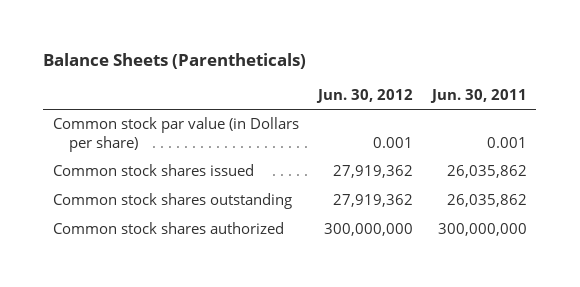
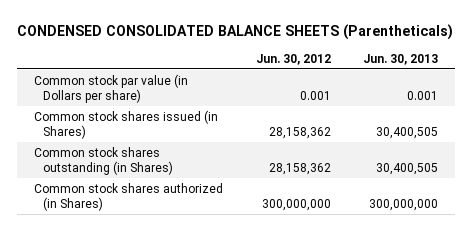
- Balance Sheets (Parentheticals)
+ CONDENSED CONSOLIDATED BALANCE SHEETS (Parentheticals)
- | Jun. 30, 2012 | Jun. 30, 2011
+ | Jun. 30, 2012 | Jun. 30, 2013
- Common stock shares issued | 27,919,362 | 26,035,862
- Common stock shares outstanding | 27,919,362 | 26,035,862
- Common stock shares authorized | 300,000,000 | 300,000,000
+ Common stock shares issued (in Shares) | 28,158,362 | 30,400,505
+ Common stock shares outstanding (in Shares) | 28,158,362 | 30,400,505
+ Common stock shares authorized (in Shares) | 300,000,000 | 300,000,000

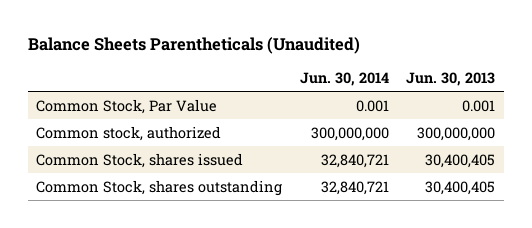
- CONDENSED CONSOLIDATED BALANCE SHEETS (Parentheticals)
+ Balance Sheets Parentheticals (Unaudited)
- | Jun. 30, 2012 | Jun. 30, 2013
+ | Jun. 30, 2014 | Jun. 30, 2013
- Common stock par value (in Dollars per share) | 0.001 | 0.001
- Common stock shares issued (in Shares) | 28,158,362 | 30,400,505
- Common stock shares outstanding (in Shares) | 28,158,362 | 30,400,505
- Common stock shares authorized (in Shares) | 300,000,000 | 300,000,000
+ Common Stock, Par Value | 0.001 | 0.001
+ Common stock, authorized | 300,000,000 | 300,000,000
+ Common Stock, shares issued | 32,840,721 | 30,400,405
+ Common Stock, shares outstanding | 32,840,721 | 30,400,405

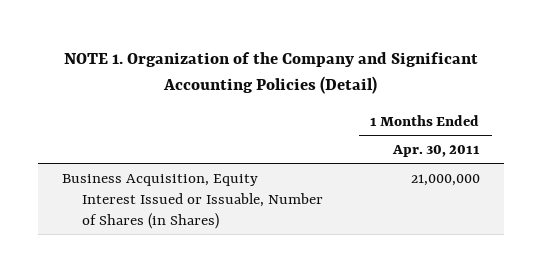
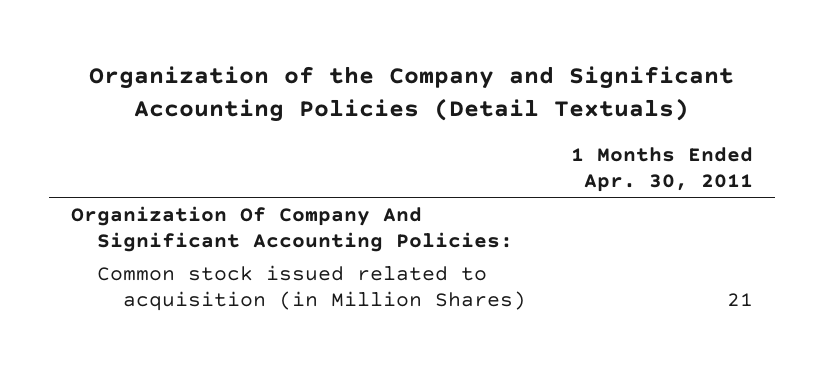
- NOTE 1. Organization of the Company and Significant Accounting Policies (Detail)
+ Organization of the Company and Significant Accounting Policies (Detail Textuals)
- Business Acquisition, Equity Interest Issued or Issuable, Number of Shares (in Shares) | 21,000,000
+ Organization Of Company And Significant Accounting Policies:
+ Common stock issued related to acquisition (in Million Shares) | 21

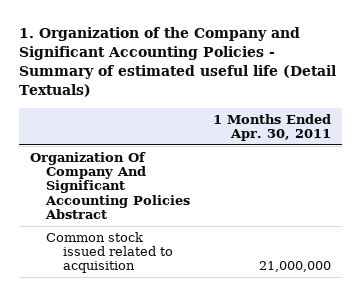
- Organization of the Company and Significant Accounting Policies (Detail Textuals)
+ 1. Organization of the Company and Significant Accounting Policies - Summary of estimated useful life (Detail Textuals)
- Organization Of Company And Significant Accounting Policies:
- Common stock issued related to acquisition (in Million Shares) | 21
+ Organization Of Company And Significant Accounting Policies Abstract
+ Common stock issued related to acquisition | 21,000,000

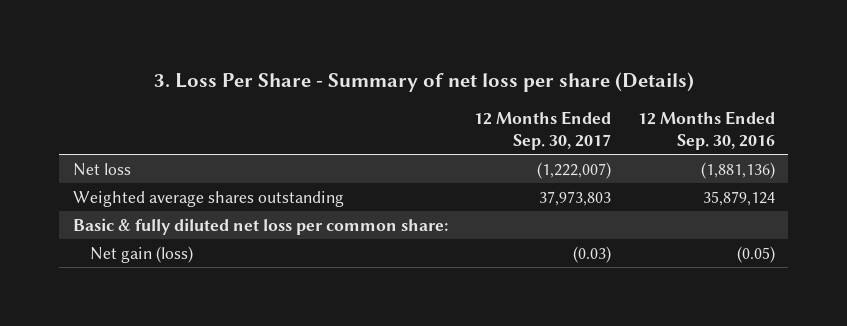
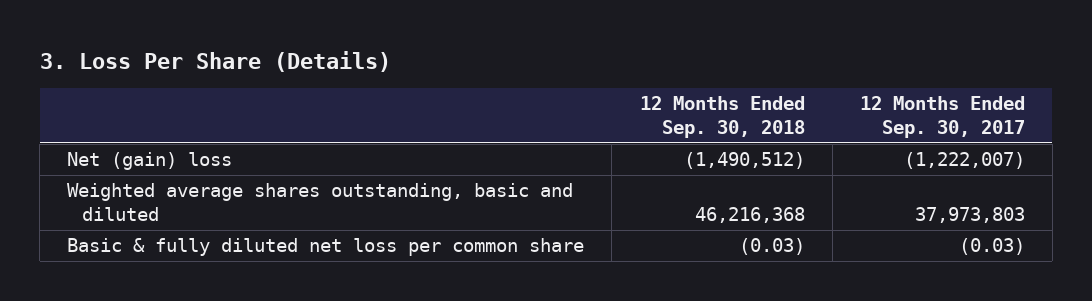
- 3. Loss Per Share - Summary of net loss per share (Details)
+ 3. Loss Per Share (Details)
- | 12 Months Ended Sep. 30, 2017 | 12 Months Ended Sep. 30, 2016
+ | 12 Months Ended Sep. 30, 2018 | 12 Months Ended Sep. 30, 2017
- Net loss | (1,222,007) | (1,881,136)
- Weighted average shares outstanding | 37,973,803 | 35,879,124
- Basic & fully diluted net loss per common share:
- Net gain (loss) | (0.03) | (0.05)
+ Net (gain) loss | (1,490,512) | (1,222,007)
+ Weighted average shares outstanding, basic and diluted | 46,216,368 | 37,973,803
+ Basic & fully diluted net loss per common share | (0.03) | (0.03)

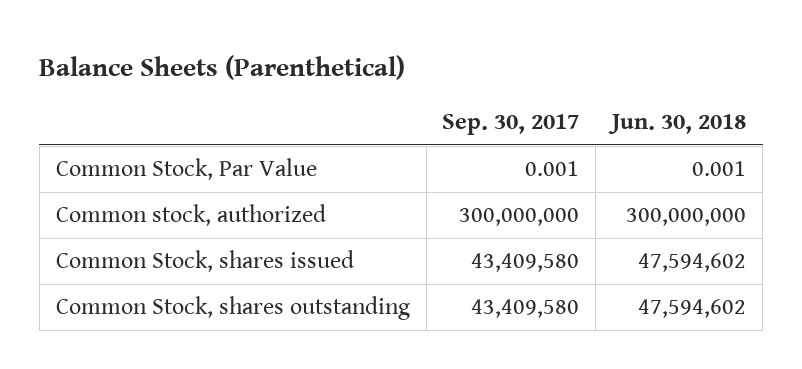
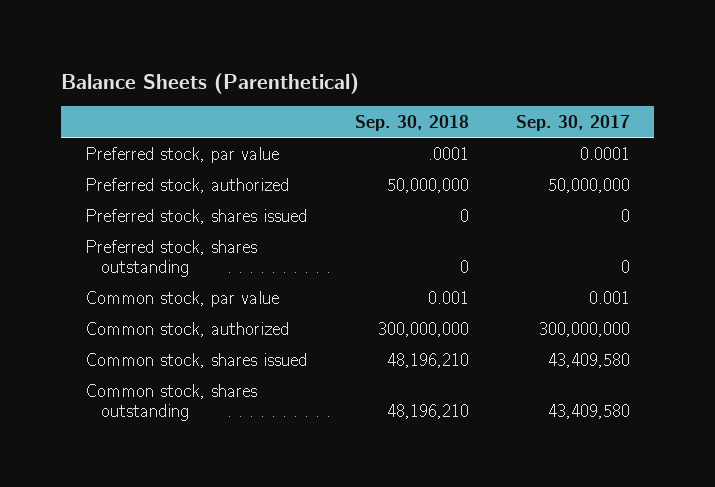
- | Sep. 30, 2017 | Jun. 30, 2018
+ | Sep. 30, 2018 | Sep. 30, 2017
- Common Stock, Par Value | 0.001 | 0.001
+ Preferred stock, par value | .0001 | 0.0001
+ Preferred stock, authorized | 50,000,000 | 50,000,000
+ Preferred stock, shares issued | 0 | 0
+ Preferred stock, shares outstanding | 0 | 0
+ Common stock, par value | 0.001 | 0.001
- Common Stock, shares issued | 43,409,580 | 47,594,602
- Common Stock, shares outstanding | 43,409,580 | 47,594,602
+ Common stock, shares issued | 48,196,210 | 43,409,580
+ Common stock, shares outstanding | 48,196,210 | 43,409,580

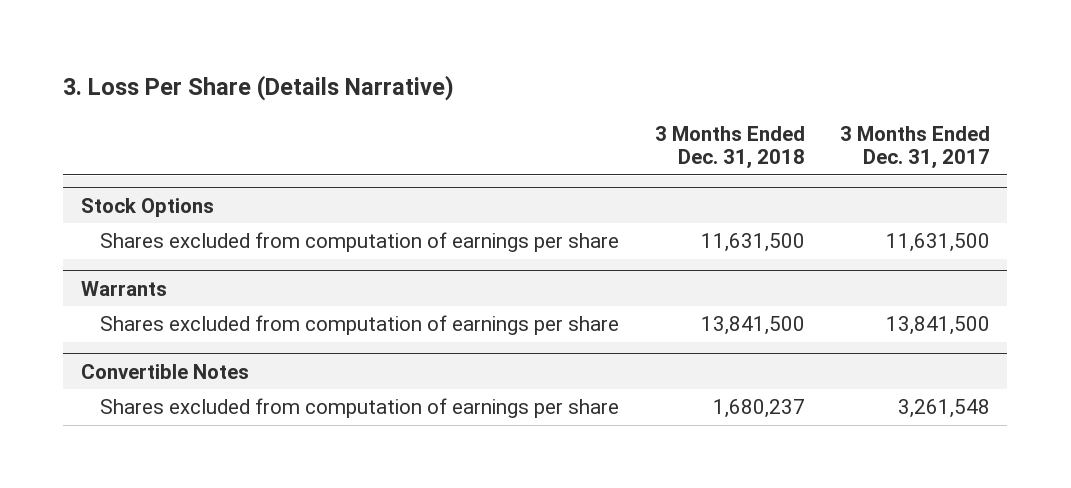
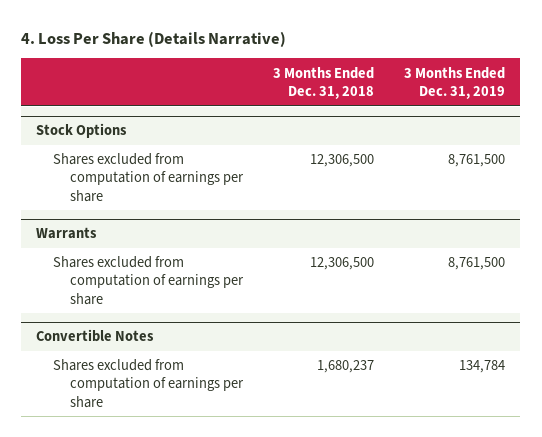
- 3. Loss Per Share (Details Narrative)
+ 4. Loss Per Share (Details Narrative)
- | 3 Months Ended Dec. 31, 2018 | 3 Months Ended Dec. 31, 2017
+ | 3 Months Ended Dec. 31, 2018 | 3 Months Ended Dec. 31, 2019
@ Stock Options
- Shares excluded from computation of earnings per share | 11,631,500 | 11,631,500
+ Shares excluded from computation of earnings per share | 12,306,500 | 8,761,500
@ Warrants
- Shares excluded from computation of earnings per share | 13,841,500 | 13,841,500
+ Shares excluded from computation of earnings per share | 12,306,500 | 8,761,500

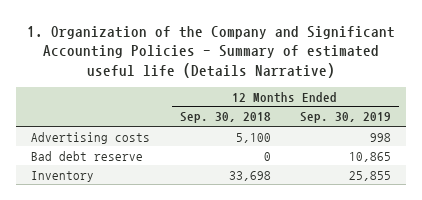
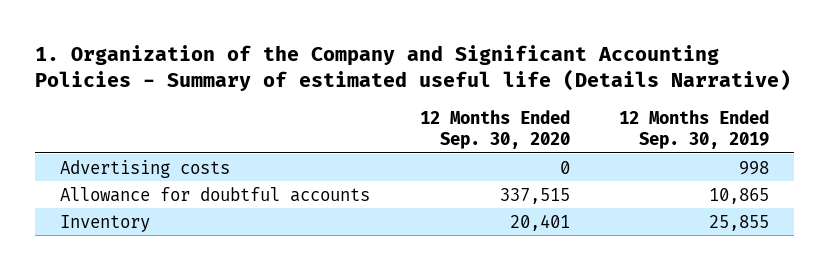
- | 12 Months Ended Sep. 30, 2018 | 12 Months Ended Sep. 30, 2019
+ | 12 Months Ended Sep. 30, 2020 | 12 Months Ended Sep. 30, 2019
- Bad debt reserve | 0 | 10,865
+ Allowance for doubtful accounts | 337,515 | 10,865

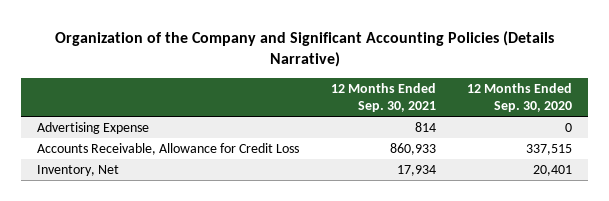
- 1. Organization of the Company and Significant Accounting Policies - Summary of estimated useful life (Details Narrative)
+ Organization of the Company and Significant Accounting Policies (Details Narrative)
- | 12 Months Ended Sep. 30, 2020 | 12 Months Ended Sep. 30, 2019
+ | 12 Months Ended Sep. 30, 2021 | 12 Months Ended Sep. 30, 2020
- Advertising costs | 0 | 998
- Allowance for doubtful accounts | 337,515 | 10,865
- Inventory | 20,401 | 25,855
+ Advertising Expense | 814 | 0
+ Accounts Receivable, Allowance for Credit Loss | 860,933 | 337,515
+ Inventory, Net | 17,934 | 20,401

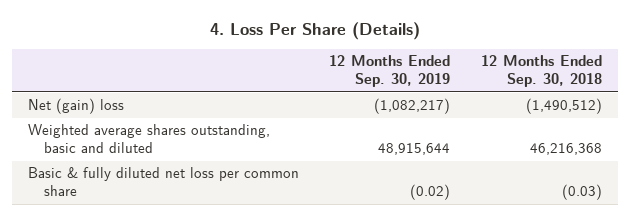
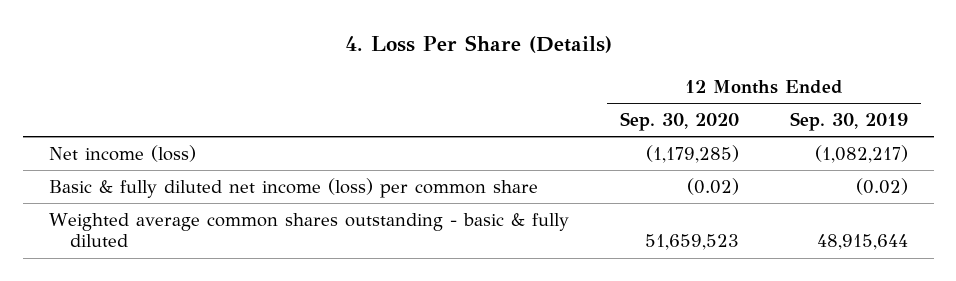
- | 12 Months Ended Sep. 30, 2019 | 12 Months Ended Sep. 30, 2018
+ | 12 Months Ended Sep. 30, 2020 | 12 Months Ended Sep. 30, 2019
- Net (gain) loss | (1,082,217) | (1,490,512)
- Weighted average shares outstanding, basic and diluted | 48,915,644 | 46,216,368
- Basic & fully diluted net loss per common share | (0.02) | (0.03)
+ Net income (loss) | (1,179,285) | (1,082,217)
+ Basic & fully diluted net income (loss) per common share | (0.02) | (0.02)
+ Weighted average common shares outstanding - basic & fully diluted | 51,659,523 | 48,915,644

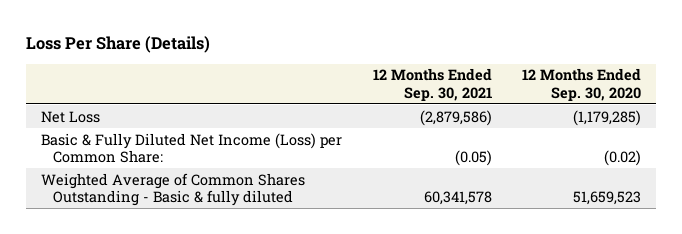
- 4. Loss Per Share (Details)
+ Loss Per Share (Details)
- | 12 Months Ended Sep. 30, 2020 | 12 Months Ended Sep. 30, 2019
+ | 12 Months Ended Sep. 30, 2021 | 12 Months Ended Sep. 30, 2020
- Net income (loss) | (1,179,285) | (1,082,217)
- Basic & fully diluted net income (loss) per common share | (0.02) | (0.02)
- Weighted average common shares outstanding - basic & fully diluted | 51,659,523 | 48,915,644
+ Net Loss | (2,879,586) | (1,179,285)
+ Basic & Fully Diluted Net Income (Loss) per Common Share: | (0.05) | (0.02)
+ Weighted Average of Common Shares Outstanding - Basic & fully diluted | 60,341,578 | 51,659,523

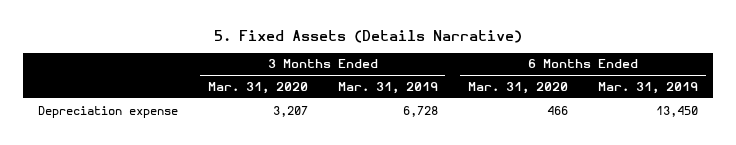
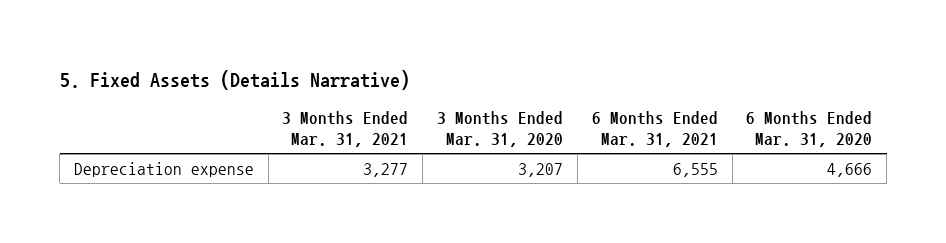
- | 3 Months Ended Mar. 31, 2020 | 3 Months Ended Mar. 31, 2019 | 6 Months Ended Mar. 31, 2020 | 6 Months Ended Mar. 31, 2019
+ | 3 Months Ended Mar. 31, 2021 | 3 Months Ended Mar. 31, 2020 | 6 Months Ended Mar. 31, 2021 | 6 Months Ended Mar. 31, 2020
- Depreciation expense | 3,207 | 6,728 | 466 | 13,450
+ Depreciation expense | 3,277 | 3,207 | 6,555 | 4,666

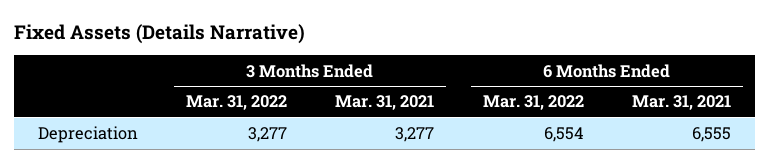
- 5. Fixed Assets (Details Narrative)
+ Fixed Assets (Details Narrative)
- | 3 Months Ended Mar. 31, 2021 | 3 Months Ended Mar. 31, 2020 | 6 Months Ended Mar. 31, 2021 | 6 Months Ended Mar. 31, 2020
+ | 3 Months Ended Mar. 31, 2022 | 3 Months Ended Mar. 31, 2021 | 6 Months Ended Mar. 31, 2022 | 6 Months Ended Mar. 31, 2021
- Depreciation expense | 3,277 | 3,207 | 6,555 | 4,666
+ Depreciation | 3,277 | 3,277 | 6,554 | 6,555

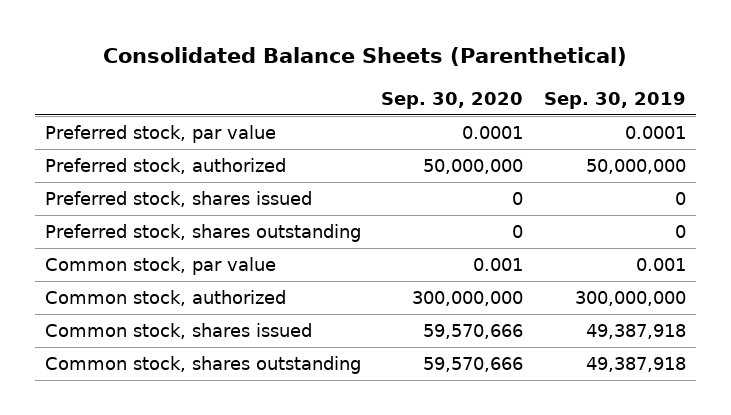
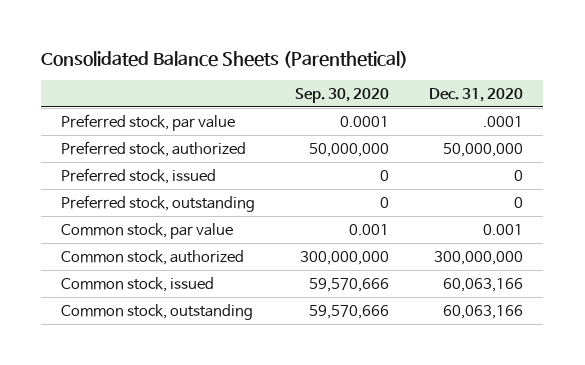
- | Sep. 30, 2020 | Sep. 30, 2019
+ | Sep. 30, 2020 | Dec. 31, 2020
- Preferred stock, shares issued | 0 | 0
- Preferred stock, shares outstanding | 0 | 0
+ Preferred stock, issued | 0 | 0
+ Preferred stock, outstanding | 0 | 0
- Common stock, shares issued | 59,570,666 | 49,387,918
- Common stock, shares outstanding | 59,570,666 | 49,387,918
+ Common stock, issued | 59,570,666 | 60,063,166
+ Common stock, outstanding | 59,570,666 | 60,063,166

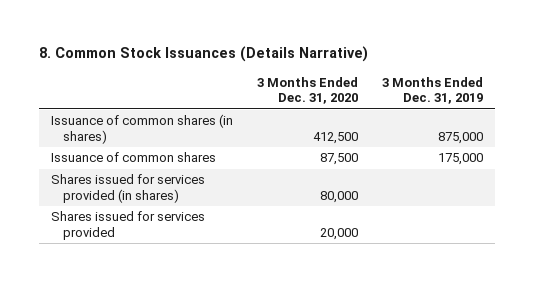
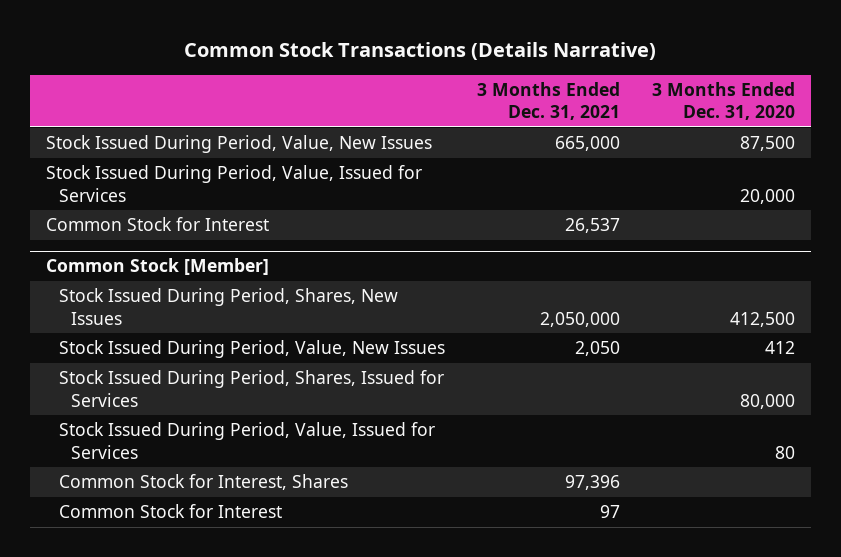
- 8. Common Stock Issuances (Details Narrative)
+ Common Stock Transactions (Details Narrative)
- | 3 Months Ended Dec. 31, 2020 | 3 Months Ended Dec. 31, 2019
+ | 3 Months Ended Dec. 31, 2021 | 3 Months Ended Dec. 31, 2020
- Issuance of common shares (in shares) | 412,500 | 875,000
- Issuance of common shares | 87,500 | 175,000
- Shares issued for services provided (in shares) | 80,000 |
- Shares issued for services provided | 20,000 |
+ Stock Issued During Period, Value, New Issues | 665,000 | 87,500
+ Stock Issued During Period, Value, Issued for Services | | 20,000
+ Common Stock for Interest | 26,537 |
+ Common Stock [Member]
+ Stock Issued During Period, Shares, New Issues | 2,050,000 | 412,500
+ Stock Issued During Period, Value, New Issues | 2,050 | 412
+ Stock Issued During Period, Shares, Issued for Services | | 80,000
+ Stock Issued During Period, Value, Issued for Services | | 80
+ Common Stock for Interest, Shares | 97,396 |
+ Common Stock for Interest | 97 |

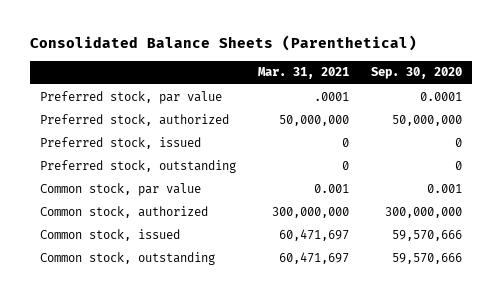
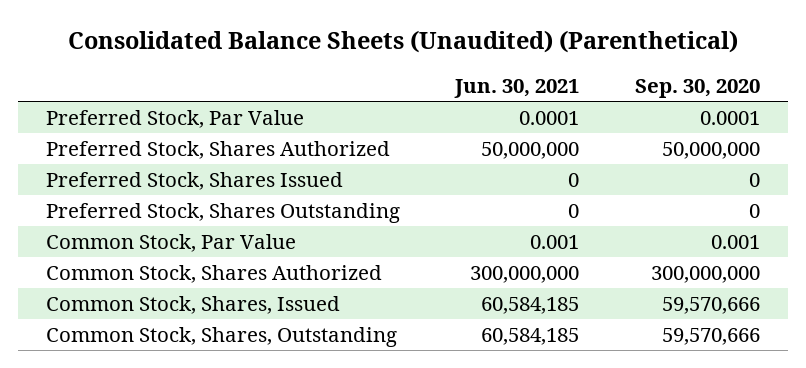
- Consolidated Balance Sheets (Parenthetical)
+ Consolidated Balance Sheets (Unaudited) (Parenthetical)
- | Mar. 31, 2021 | Sep. 30, 2020
+ | Jun. 30, 2021 | Sep. 30, 2020
- Preferred stock, par value | .0001 | 0.0001
- Preferred stock, authorized | 50,000,000 | 50,000,000
- Preferred stock, issued | 0 | 0
- Preferred stock, outstanding | 0 | 0
- Common stock, par value | 0.001 | 0.001
- Common stock, authorized | 300,000,000 | 300,000,000
- Common stock, issued | 60,471,697 | 59,570,666
- Common stock, outstanding | 60,471,697 | 59,570,666
+ Preferred Stock, Par Value | 0.0001 | 0.0001
+ Preferred Stock, Shares Authorized | 50,000,000 | 50,000,000
+ Preferred Stock, Shares Issued | 0 | 0
+ Preferred Stock, Shares Outstanding | 0 | 0
+ Common Stock, Par Value | 0.001 | 0.001
+ Common Stock, Shares Authorized | 300,000,000 | 300,000,000
+ Common Stock, Shares, Issued | 60,584,185 | 59,570,666
+ Common Stock, Shares, Outstanding | 60,584,185 | 59,570,666

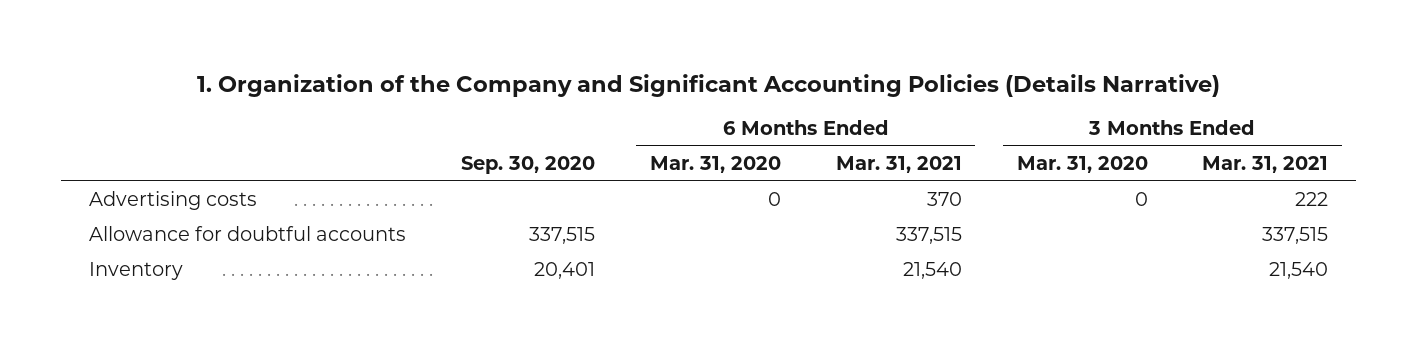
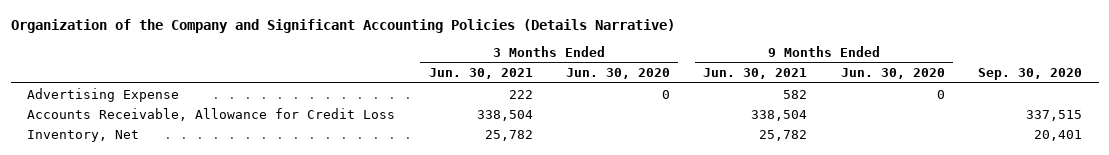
- 1. Organization of the Company and Significant Accounting Policies (Details Narrative)
+ Organization of the Company and Significant Accounting Policies (Details Narrative)
- | Sep. 30, 2020 | 6 Months Ended Mar. 31, 2020 | 6 Months Ended Mar. 31, 2021 | 3 Months Ended Mar. 31, 2020 | 3 Months Ended Mar. 31, 2021
+ | 3 Months Ended Jun. 30, 2021 | 3 Months Ended Jun. 30, 2020 | 9 Months Ended Jun. 30, 2021 | 9 Months Ended Jun. 30, 2020 | Sep. 30, 2020
- Advertising costs | | 0 | 370 | 0 | 222
- Allowance for doubtful accounts | 337,515 | | 337,515 | | 337,515
- Inventory | 20,401 | | 21,540 | | 21,540
+ Advertising Expense | 222 | 0 | 582 | 0 |
+ Accounts Receivable, Allowance for Credit Loss | 338,504 | | 338,504 | | 337,515
+ Inventory, Net | 25,782 | | 25,782 | | 20,401

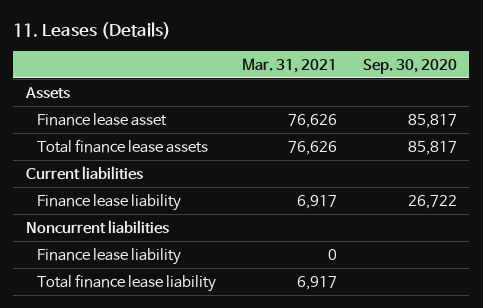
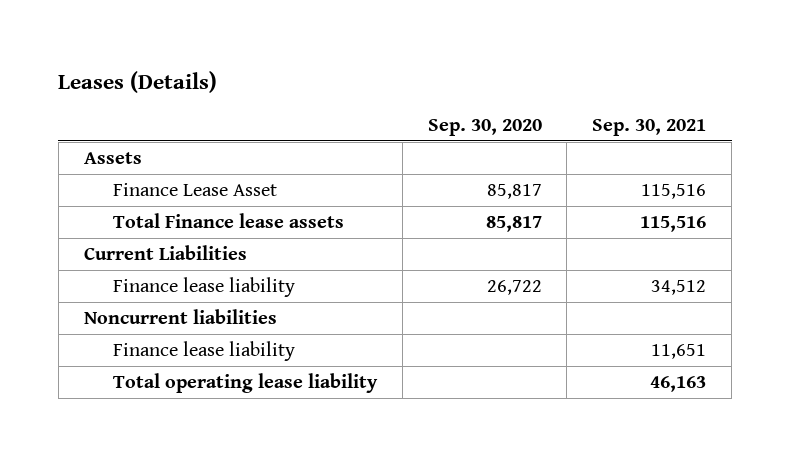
- 11. Leases (Details)
+ Leases (Details)
- | Mar. 31, 2021 | Sep. 30, 2020
+ | Sep. 30, 2020 | Sep. 30, 2021
- Finance lease asset | 76,626 | 85,817
- Total finance lease assets | 76,626 | 85,817
- Current liabilities
+ Finance Lease Asset | 85,817 | 115,516
+ Total Finance lease assets | 85,817 | 115,516
+ Current Liabilities
- Total finance lease liability | 6,917 |
+ Total operating lease liability | | 46,163

